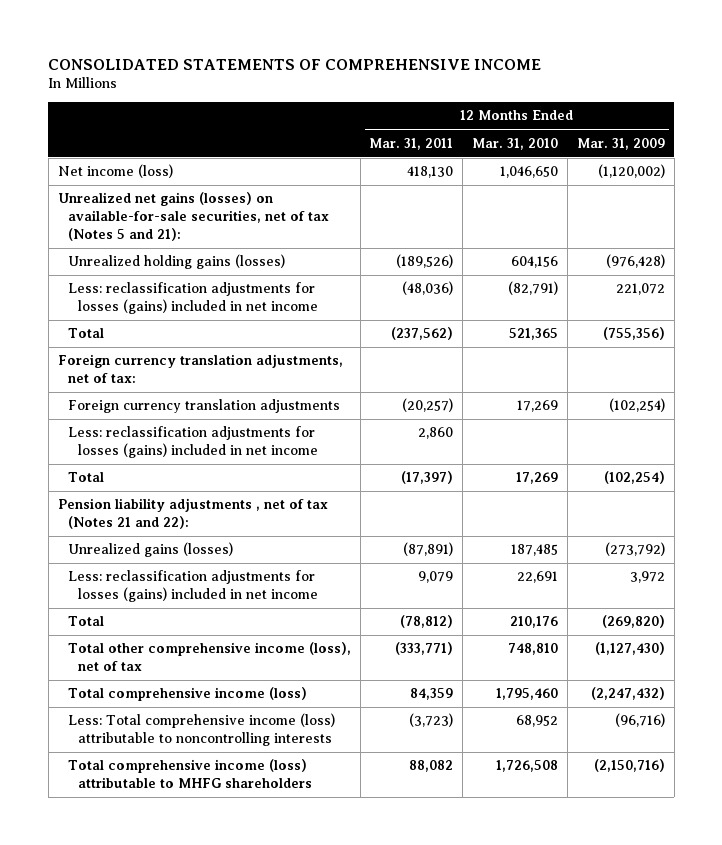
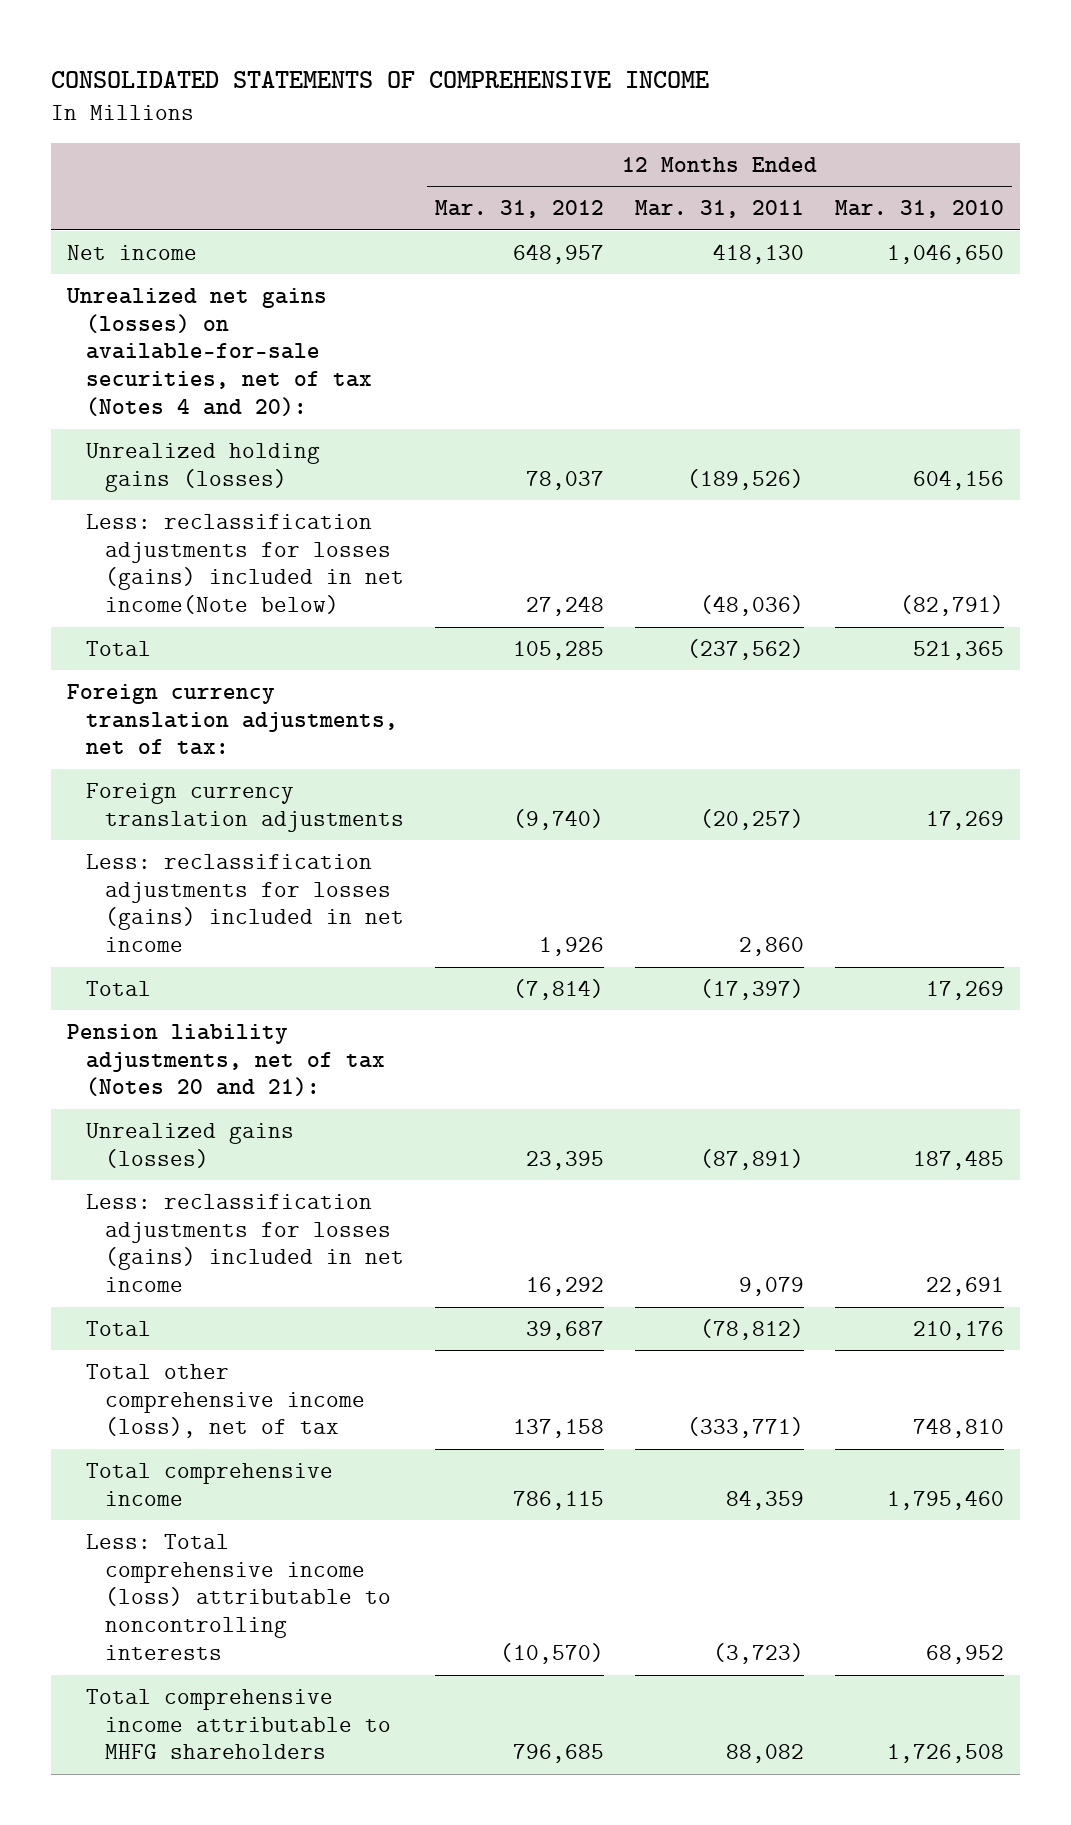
- | 12 Months Ended Mar. 31, 2011 | 12 Months Ended Mar. 31, 2010 | 12 Months Ended Mar. 31, 2009
+ | 12 Months Ended Mar. 31, 2012 | 12 Months Ended Mar. 31, 2011 | 12 Months Ended Mar. 31, 2010
- Net income (loss) | 418,130 | 1,046,650 | (1,120,002)
- Unrealized net gains (losses) on available-for-sale securities, net of tax (Notes 5 and 21):
+ Net income | 648,957 | 418,130 | 1,046,650
+ Unrealized net gains (losses) on available-for-sale securities, net of tax (Notes 4 and 20):
- Less: reclassification adjustments for losses (gains) included in net income | (48,036) | (82,791) | 221,072
+ Less: reclassification adjustments for losses (gains) included in net income(Note below) | 27,248 | (48,036) | (82,791)
- Pension liability adjustments , net of tax (Notes 21 and 22):
+ Pension liability adjustments, net of tax (Notes 20 and 21):
- Total comprehensive income (loss) | 84,359 | 1,795,460 | (2,247,432)
+ Total comprehensive income | 786,115 | 84,359 | 1,795,460
- Total comprehensive income (loss) attributable to MHFG shareholders | 88,082 | 1,726,508 | (2,150,716)
+ Total comprehensive income attributable to MHFG shareholders | 796,685 | 88,082 | 1,726,508

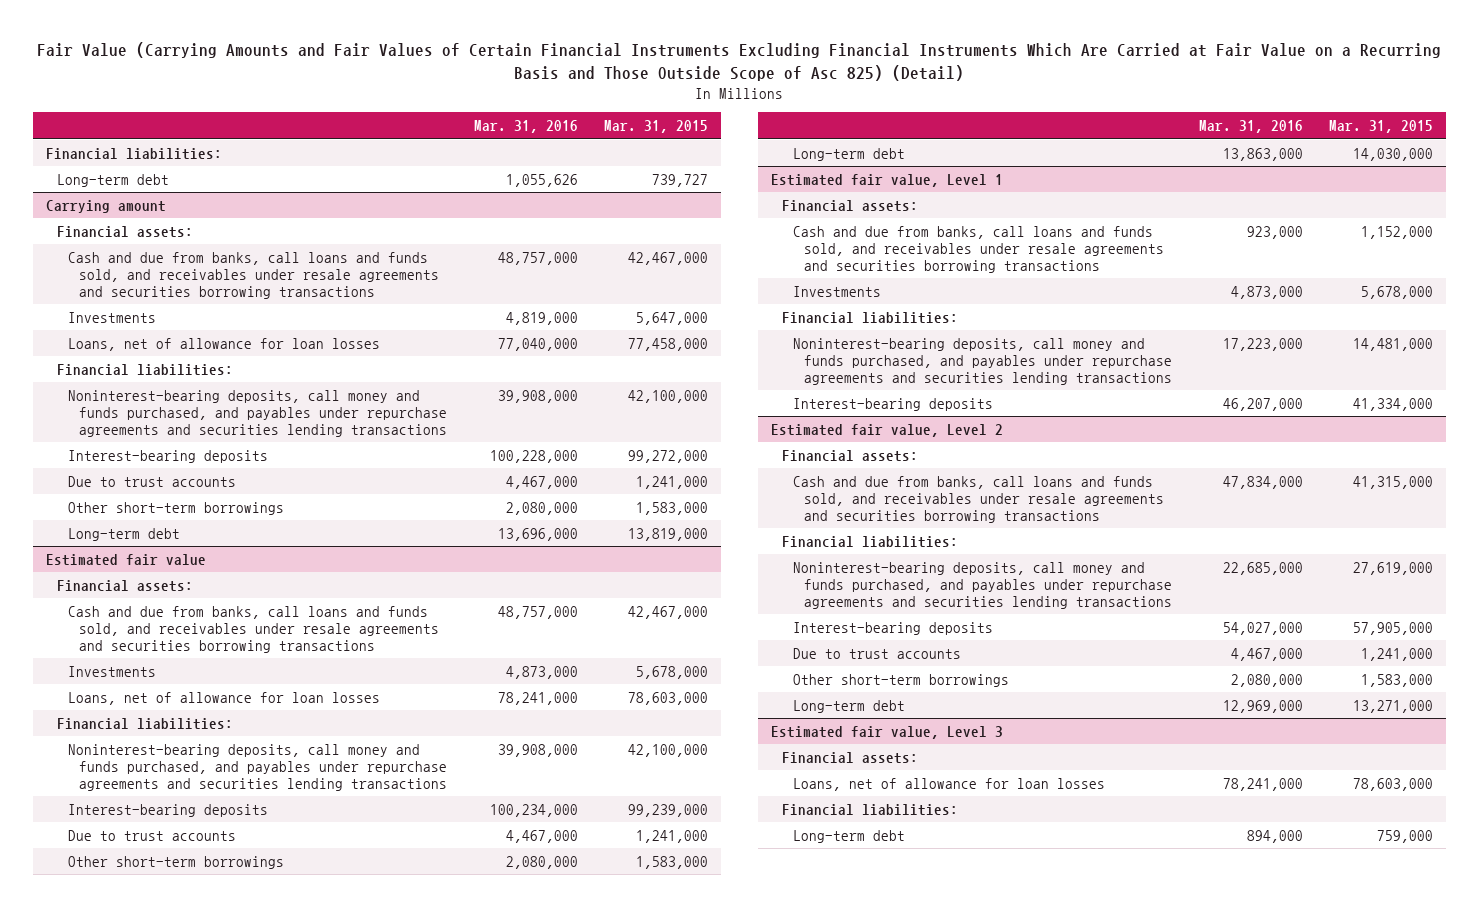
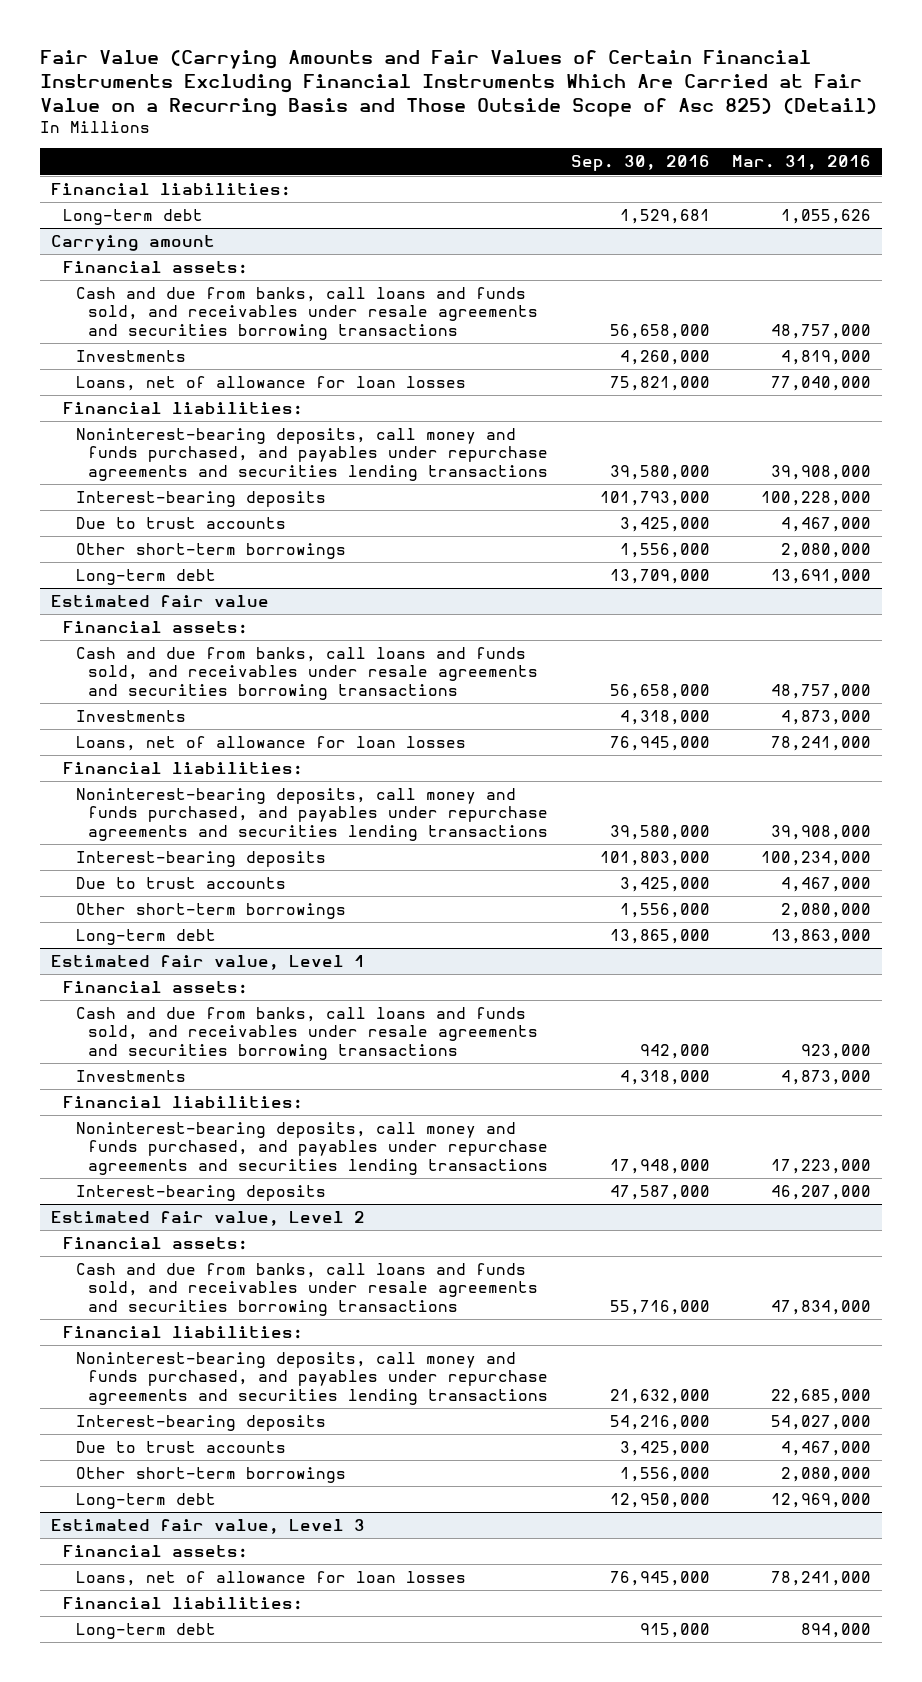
- | Mar. 31, 2016 | Mar. 31, 2015
+ | Sep. 30, 2016 | Mar. 31, 2016
@ Carrying amount
- Long-term debt | 13,696,000 | 13,819,000
+ Long-term debt | 13,709,000 | 13,691,000

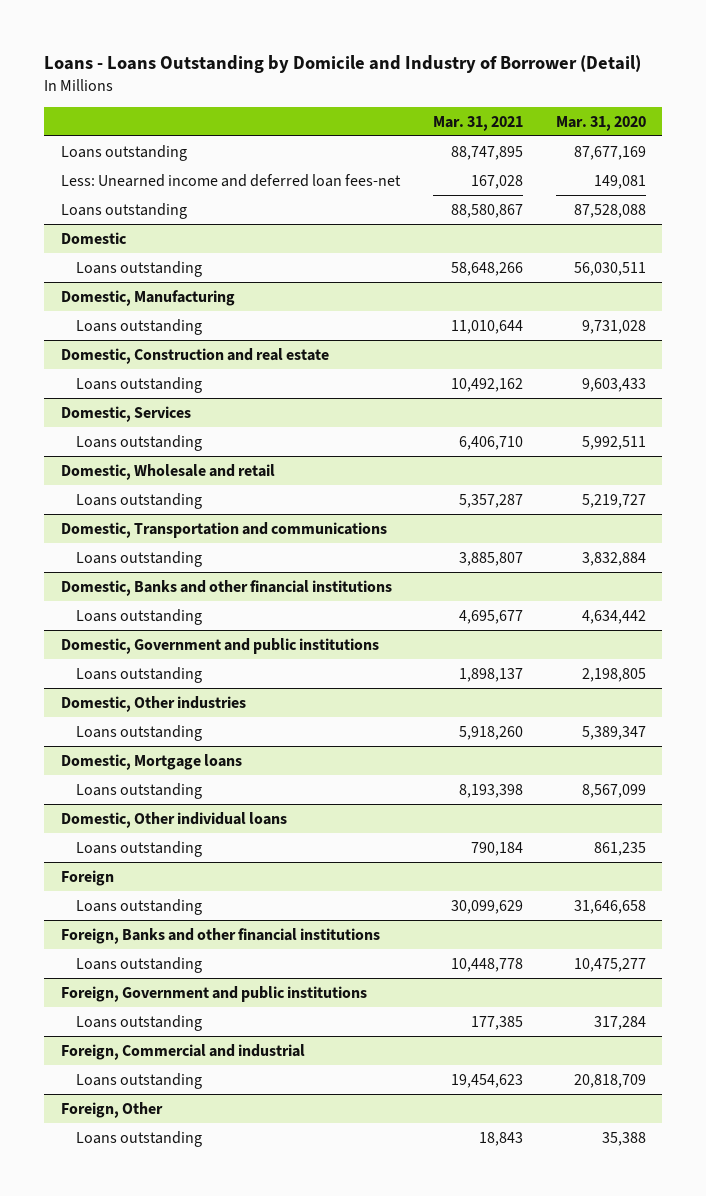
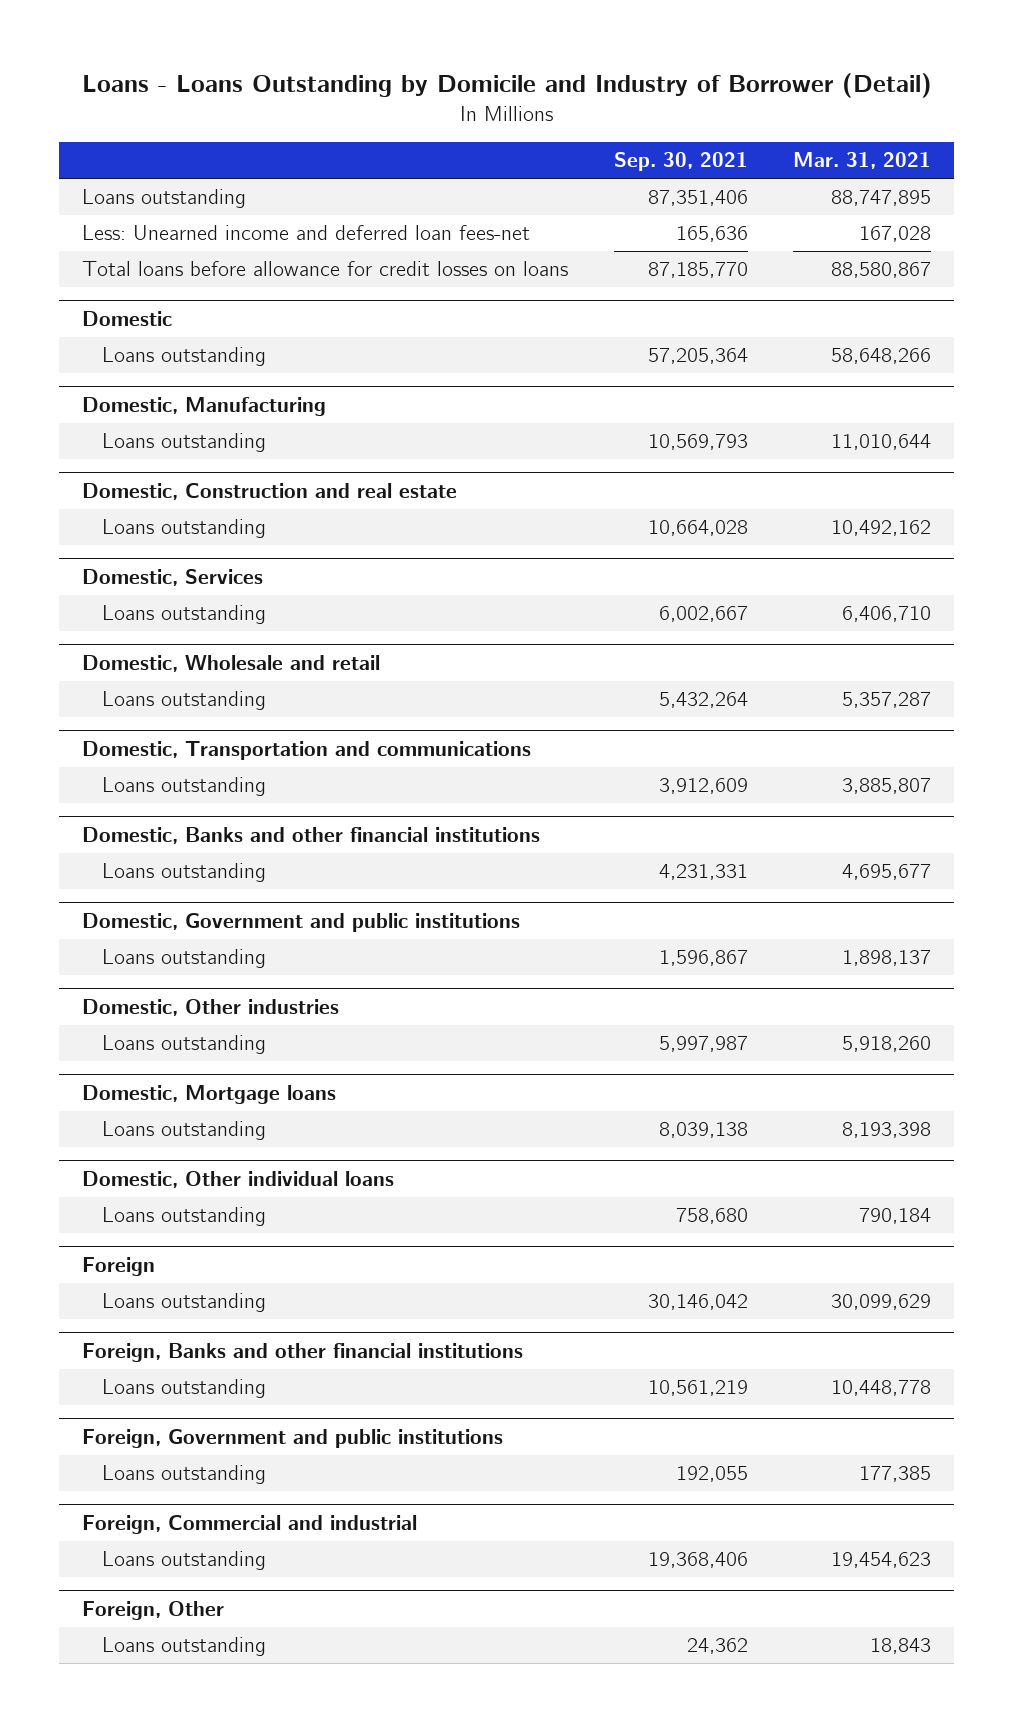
- | Mar. 31, 2021 | Mar. 31, 2020
+ | Sep. 30, 2021 | Mar. 31, 2021
- Loans outstanding | 88,580,867 | 87,528,088
+ Total loans before allowance for credit losses on loans | 87,185,770 | 88,580,867

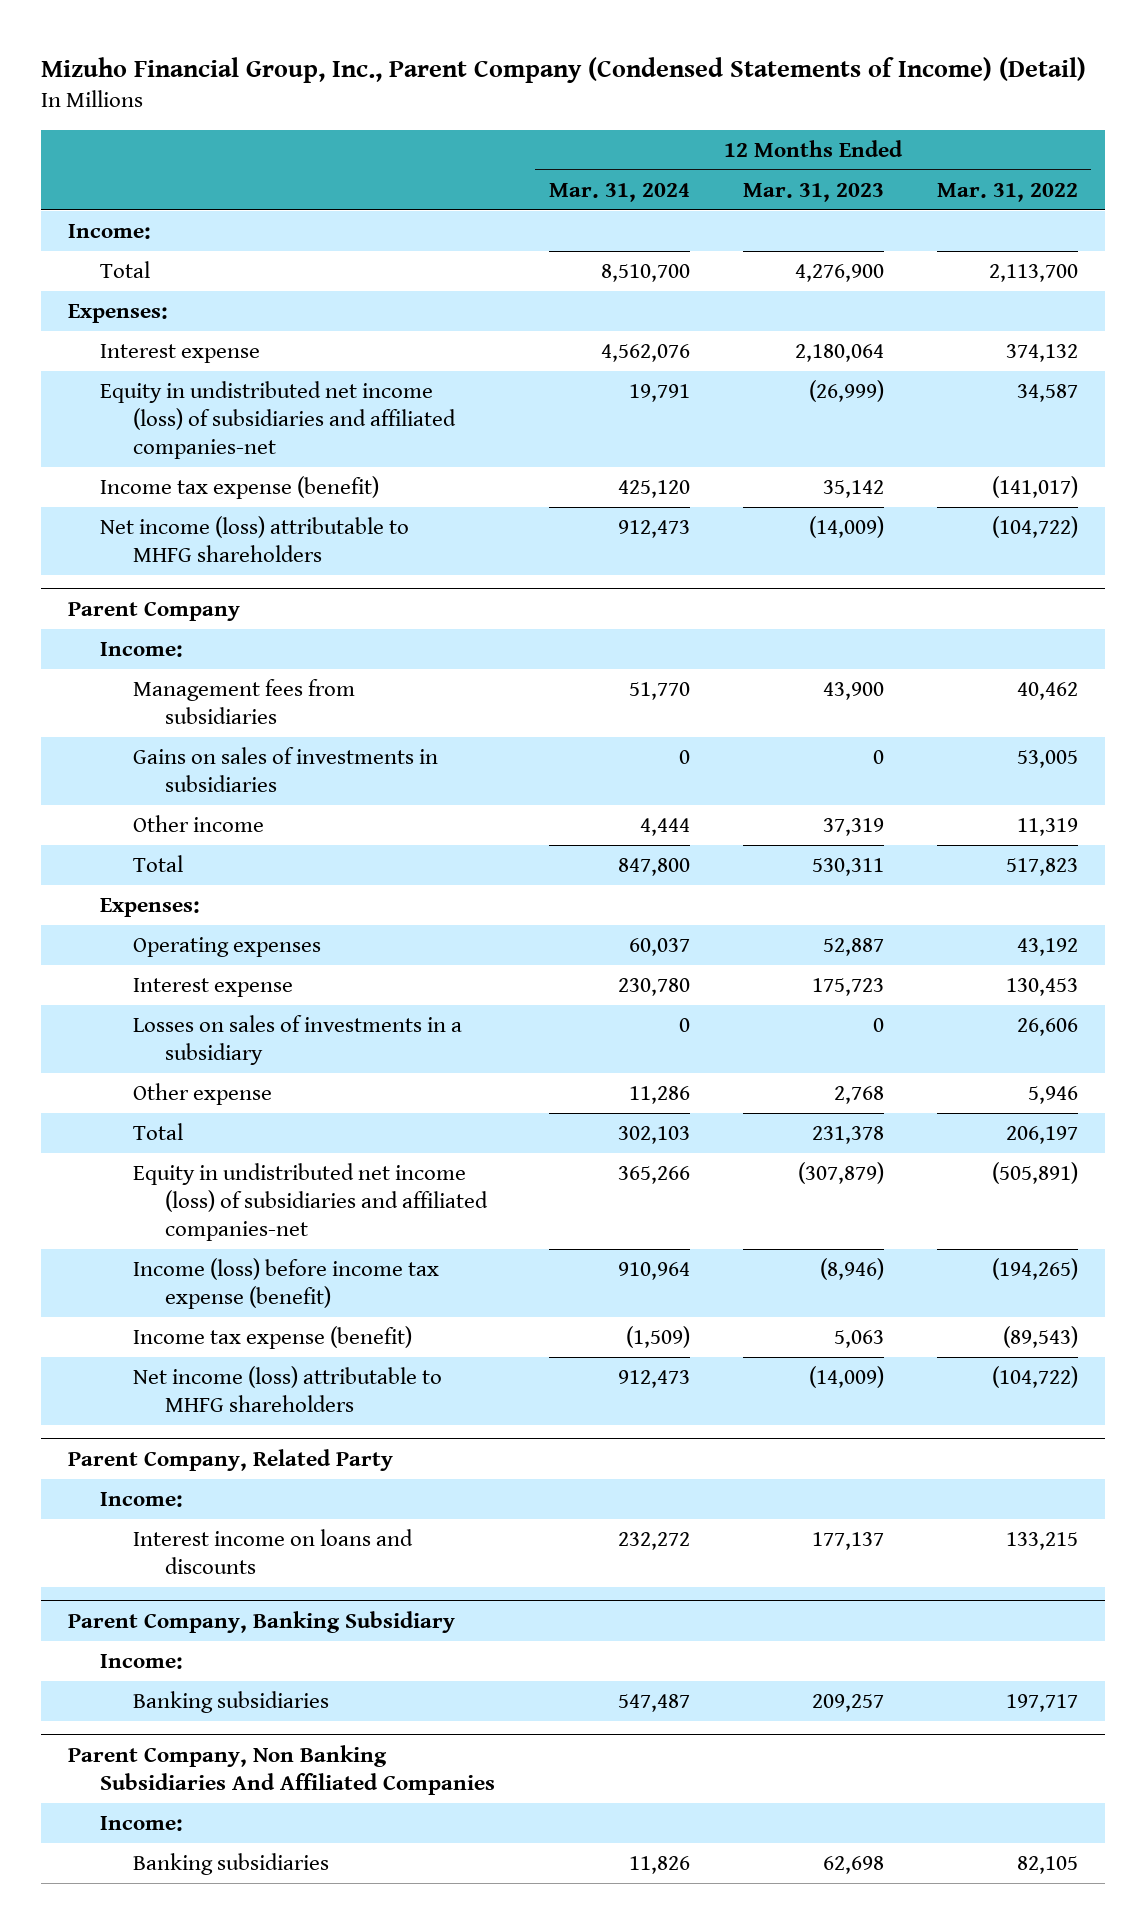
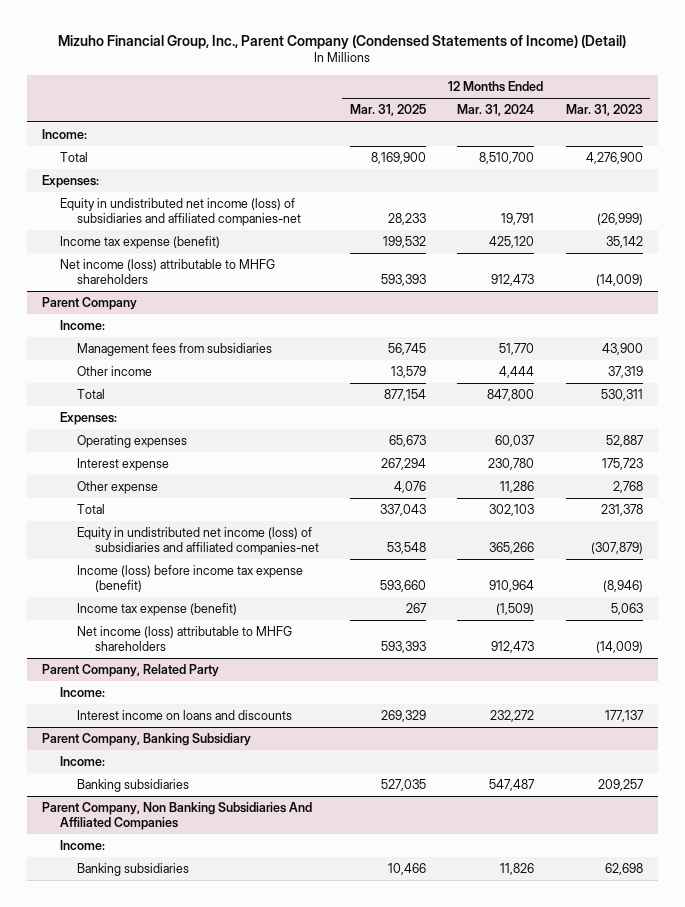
- | 12 Months Ended Mar. 31, 2024 | 12 Months Ended Mar. 31, 2023 | 12 Months Ended Mar. 31, 2022
+ | 12 Months Ended Mar. 31, 2025 | 12 Months Ended Mar. 31, 2024 | 12 Months Ended Mar. 31, 2023
- Interest expense | 4,562,076 | 2,180,064 | 374,132
@ Parent Company
- Gains on sales of investments in subsidiaries | 0 | 0 | 53,005
- Losses on sales of investments in a subsidiary | 0 | 0 | 26,606

